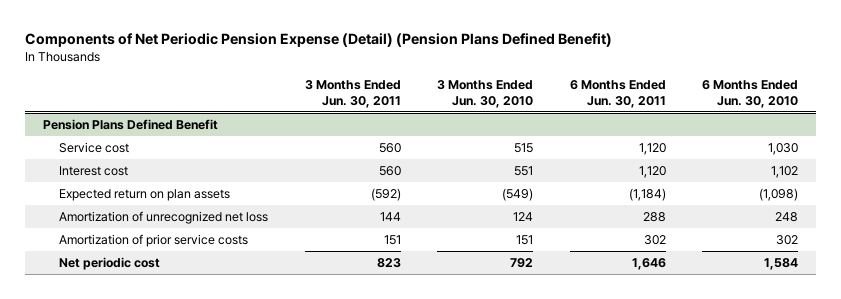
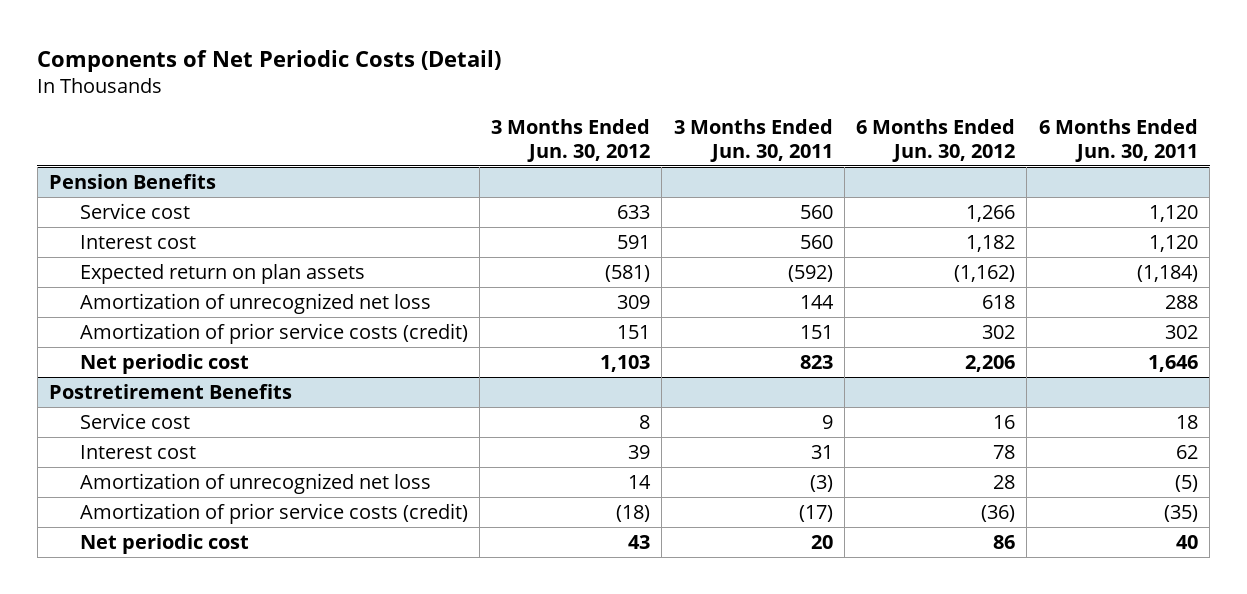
- Components of Net Periodic Pension Expense (Detail) (Pension Plans Defined Benefit)
+ Components of Net Periodic Costs (Detail)
- | 3 Months Ended Jun. 30, 2011 | 3 Months Ended Jun. 30, 2010 | 6 Months Ended Jun. 30, 2011 | 6 Months Ended Jun. 30, 2010
+ | 3 Months Ended Jun. 30, 2012 | 3 Months Ended Jun. 30, 2011 | 6 Months Ended Jun. 30, 2012 | 6 Months Ended Jun. 30, 2011
- Pension Plans Defined Benefit
+ Pension Benefits
- Amortization of prior service costs | 151 | 151 | 302 | 302
+ Amortization of prior service costs (credit) | 151 | 151 | 302 | 302
+ Postretirement Benefits
+ Service cost | 8 | 9 | 16 | 18
+ Interest cost | 39 | 31 | 78 | 62
+ Amortization of unrecognized net loss | 14 | (3) | 28 | (5)
+ Amortization of prior service costs (credit) | (18) | (17) | (36) | (35)
+ Net periodic cost | 43 | 20 | 86 | 40

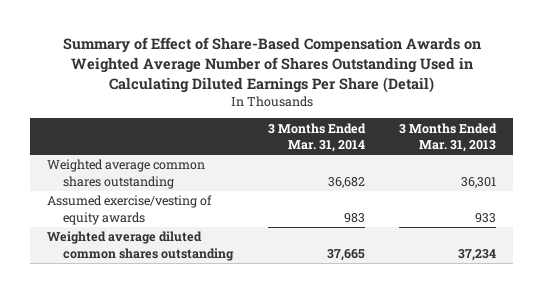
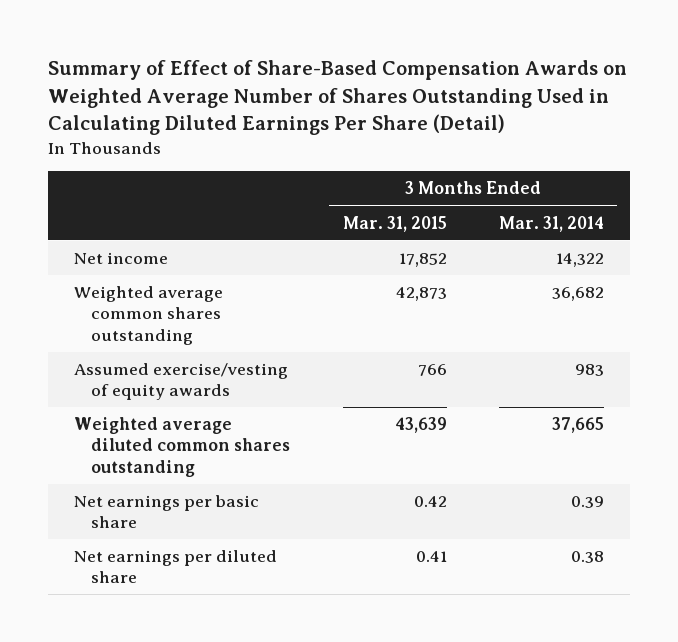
- | 3 Months Ended Mar. 31, 2014 | 3 Months Ended Mar. 31, 2013
+ | 3 Months Ended Mar. 31, 2015 | 3 Months Ended Mar. 31, 2014
+ Net income | 17,852 | 14,322
+ Net earnings per basic share | 0.42 | 0.39
+ Net earnings per diluted share | 0.41 | 0.38

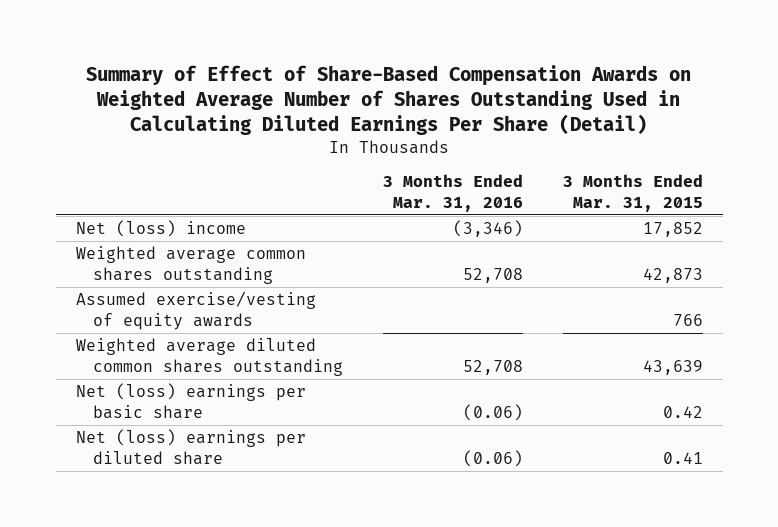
- | 3 Months Ended Mar. 31, 2015 | 3 Months Ended Mar. 31, 2014
+ | 3 Months Ended Mar. 31, 2016 | 3 Months Ended Mar. 31, 2015
- Net income | 17,852 | 14,322
+ Net (loss) income | (3,346) | 17,852
- Net earnings per basic share | 0.42 | 0.39
- Net earnings per diluted share | 0.41 | 0.38
+ Net (loss) earnings per basic share | (0.06) | 0.42
+ Net (loss) earnings per diluted share | (0.06) | 0.41

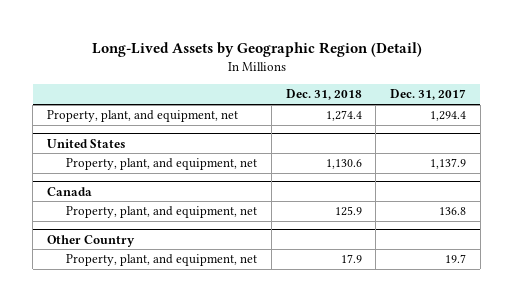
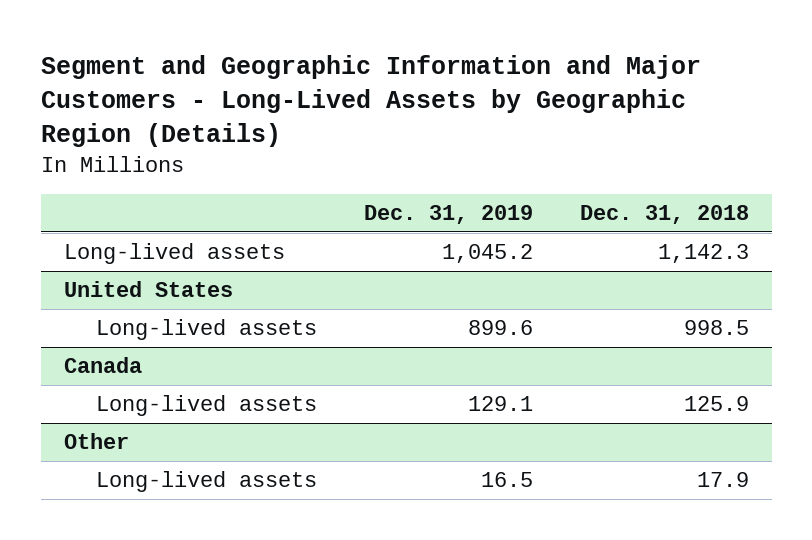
- Long-Lived Assets by Geographic Region (Detail)
+ Segment and Geographic Information and Major Customers - Long-Lived Assets by Geographic Region (Details)
- | Dec. 31, 2018 | Dec. 31, 2017
+ | Dec. 31, 2019 | Dec. 31, 2018
- Property, plant, and equipment, net | 1,274.4 | 1,294.4
+ Long-lived assets | 1,045.2 | 1,142.3
@ United States
- Property, plant, and equipment, net | 1,130.6 | 1,137.9
+ Long-lived assets | 899.6 | 998.5
@ Canada
- Property, plant, and equipment, net | 125.9 | 136.8
- Other Country
- Property, plant, and equipment, net | 17.9 | 19.7
@ Canada
+ Long-lived assets | 129.1 | 125.9
+ Other
+ Long-lived assets | 16.5 | 17.9

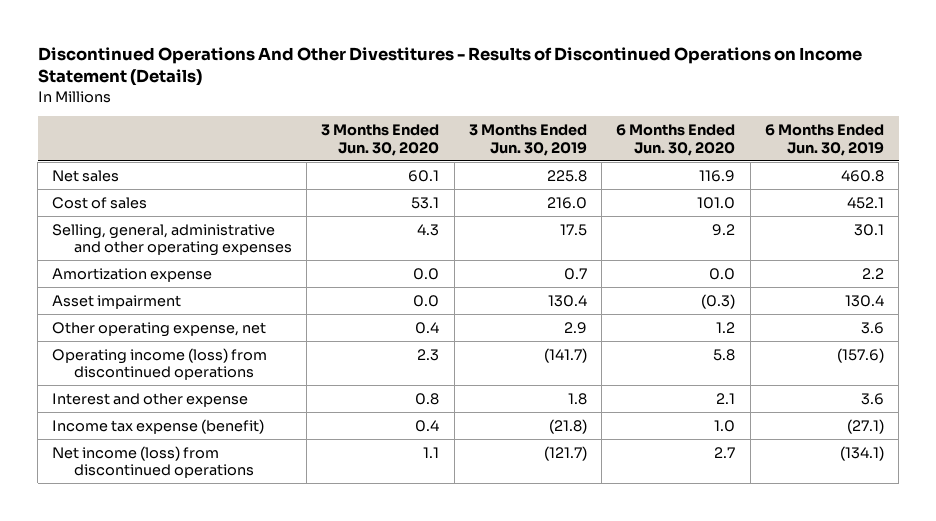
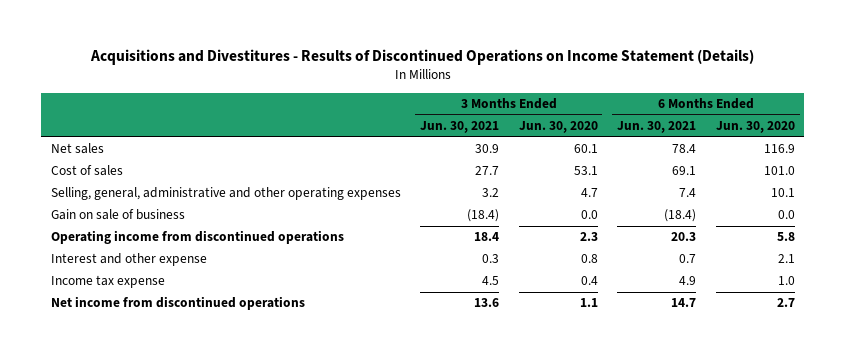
- Discontinued Operations And Other Divestitures - Results of Discontinued Operations on Income Statement (Details)
+ Acquisitions and Divestitures - Results of Discontinued Operations on Income Statement (Details)
- | 3 Months Ended Jun. 30, 2020 | 3 Months Ended Jun. 30, 2019 | 6 Months Ended Jun. 30, 2020 | 6 Months Ended Jun. 30, 2019
+ | 3 Months Ended Jun. 30, 2021 | 3 Months Ended Jun. 30, 2020 | 6 Months Ended Jun. 30, 2021 | 6 Months Ended Jun. 30, 2020
- Selling, general, administrative and other operating expenses | 4.3 | 17.5 | 9.2 | 30.1
- Amortization expense | 0.0 | 0.7 | 0.0 | 2.2
- Asset impairment | 0.0 | 130.4 | (0.3) | 130.4
- Other operating expense, net | 0.4 | 2.9 | 1.2 | 3.6
- Operating income (loss) from discontinued operations | 2.3 | (141.7) | 5.8 | (157.6)
+ Selling, general, administrative and other operating expenses | 3.2 | 4.7 | 7.4 | 10.1
+ Gain on sale of business | (18.4) | 0.0 | (18.4) | 0.0
+ Operating income from discontinued operations | 18.4 | 2.3 | 20.3 | 5.8
- Income tax expense (benefit) | 0.4 | (21.8) | 1.0 | (27.1)
- Net income (loss) from discontinued operations | 1.1 | (121.7) | 2.7 | (134.1)
+ Income tax expense | 4.5 | 0.4 | 4.9 | 1.0
+ Net income from discontinued operations | 13.6 | 1.1 | 14.7 | 2.7

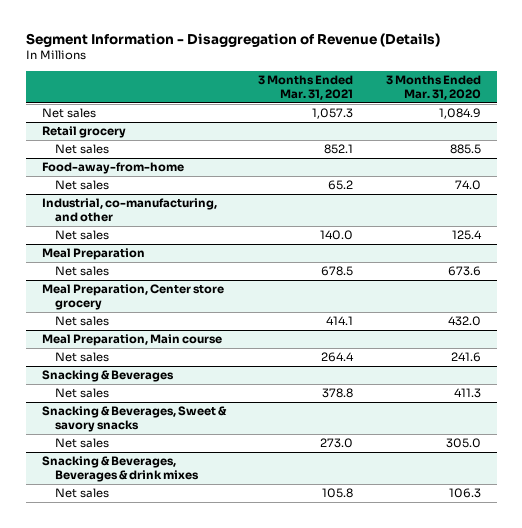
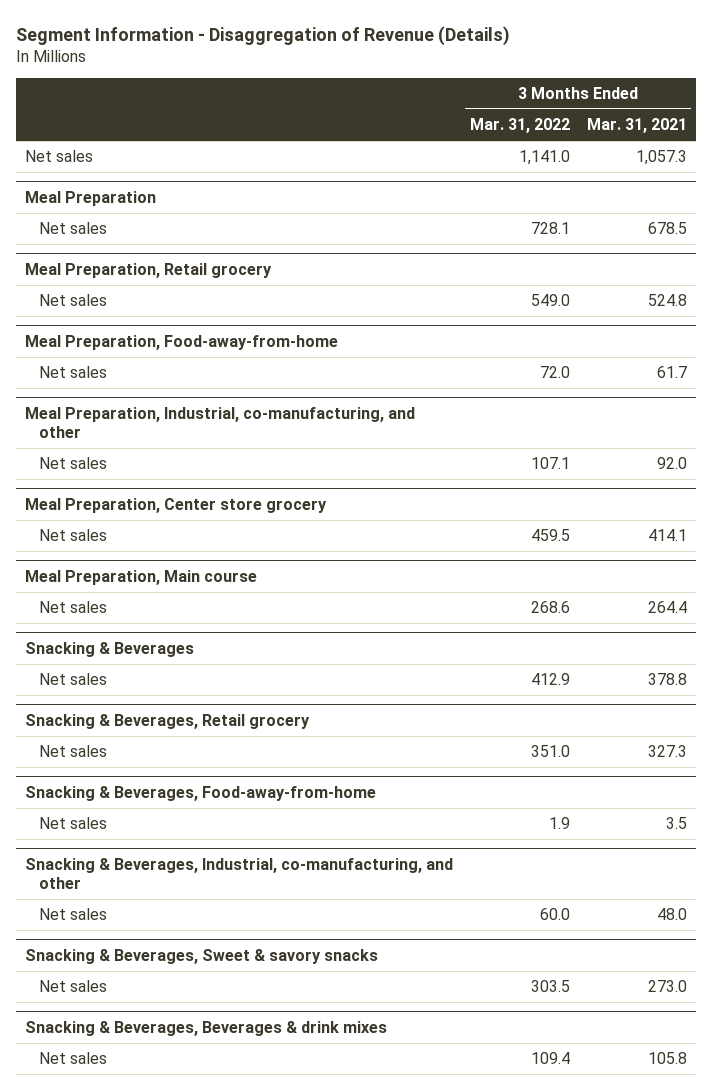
- | 3 Months Ended Mar. 31, 2021 | 3 Months Ended Mar. 31, 2020
+ | 3 Months Ended Mar. 31, 2022 | 3 Months Ended Mar. 31, 2021
- Retail grocery
- Net sales | 852.1 | 885.5
- Food-away-from-home
- Net sales | 65.2 | 74.0
- Industrial, co-manufacturing, and other
- Net sales | 140.0 | 125.4
+ Meal Preparation, Retail grocery
+ Net sales | 549.0 | 524.8
+ Meal Preparation, Food-away-from-home
+ Net sales | 72.0 | 61.7
+ Meal Preparation, Industrial, co-manufacturing, and other
+ Net sales | 107.1 | 92.0
+ Snacking & Beverages, Retail grocery
+ Net sales | 351.0 | 327.3
+ Snacking & Beverages, Food-away-from-home
+ Net sales | 1.9 | 3.5
+ Snacking & Beverages, Industrial, co-manufacturing, and other
+ Net sales | 60.0 | 48.0

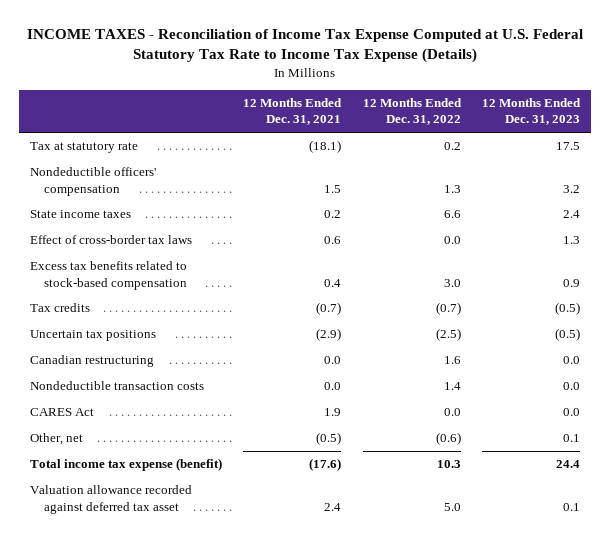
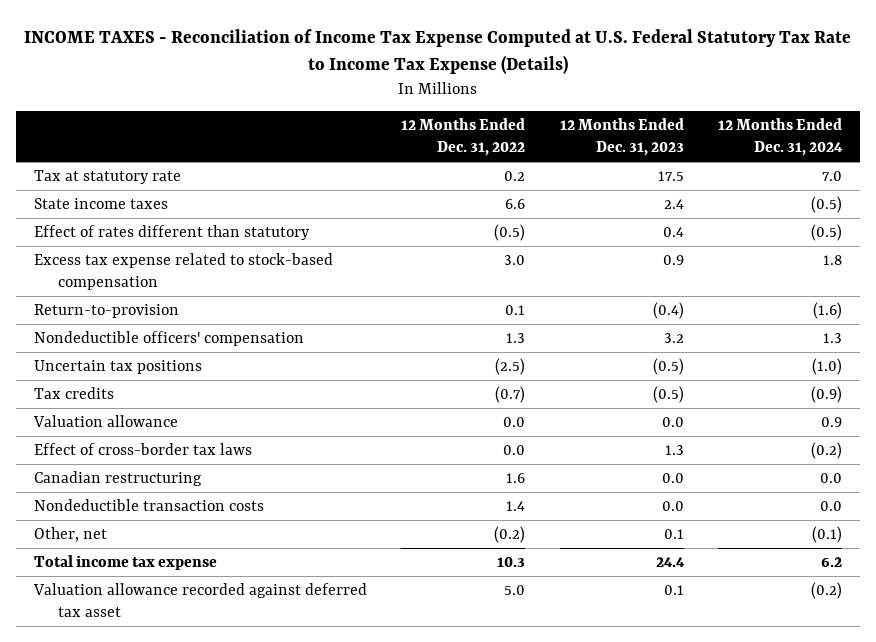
- | 12 Months Ended Dec. 31, 2021 | 12 Months Ended Dec. 31, 2022 | 12 Months Ended Dec. 31, 2023
+ | 12 Months Ended Dec. 31, 2022 | 12 Months Ended Dec. 31, 2023 | 12 Months Ended Dec. 31, 2024
- Excess tax benefits related to stock-based compensation | 0.4 | 3.0 | 0.9
+ Effect of rates different than statutory | (0.5) | 0.4 | (0.5)
+ Excess tax expense related to stock-based compensation | 3.0 | 0.9 | 1.8
+ Return-to-provision | 0.1 | (0.4) | (1.6)
moved down: Nondeductible officers' compensation | 1.3 | 3.2 | 1.3
moved down: Tax credits | (0.7) | (0.5) | (0.9)
+ Valuation allowance | 0.0 | 0.0 | 0.9
moved down: Effect of cross-border tax laws | 0.0 | 1.3 | (0.2)
- CARES Act | 1.9 | 0.0 | 0.0
- Other, net | (0.5) | (0.6) | 0.1
- Total income tax expense (benefit) | (17.6) | 10.3 | 24.4
+ Other, net | (0.2) | 0.1 | (0.1)
+ Total income tax expense | 10.3 | 24.4 | 6.2

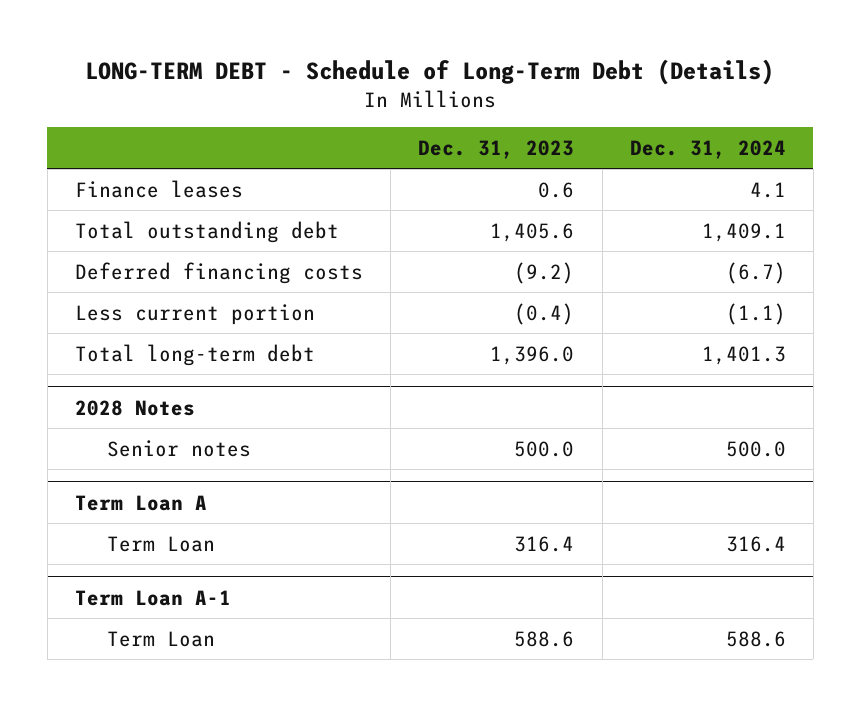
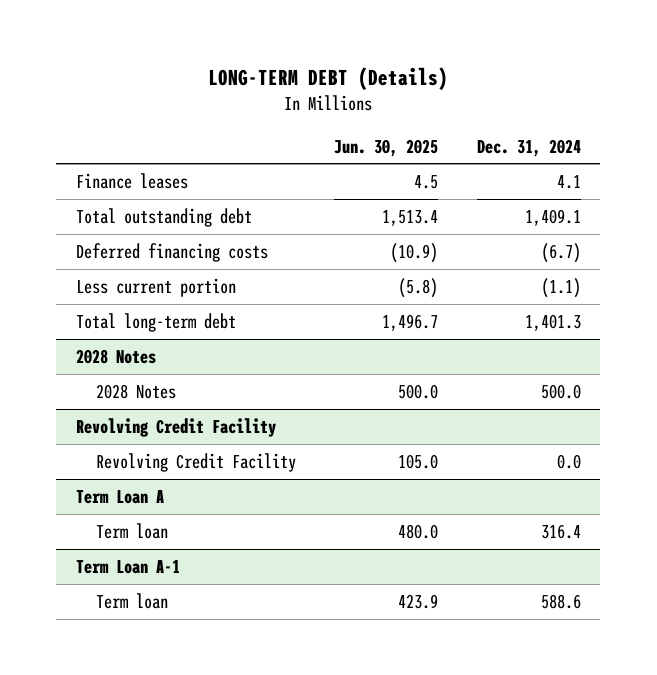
- LONG-TERM DEBT - Schedule of Long-Term Debt (Details)
+ LONG-TERM DEBT (Details)
- | Dec. 31, 2023 | Dec. 31, 2024
+ | Jun. 30, 2025 | Dec. 31, 2024
@ 2028 Notes
- Senior notes | 500.0 | 500.0
+ 2028 Notes | 500.0 | 500.0
+ Revolving Credit Facility
+ Revolving Credit Facility | 105.0 | 0.0
@ Term Loan A
- Term Loan | 316.4 | 316.4
+ Term loan | 480.0 | 316.4
@ Term Loan A-1
- Term Loan | 588.6 | 588.6
+ Term loan | 423.9 | 588.6

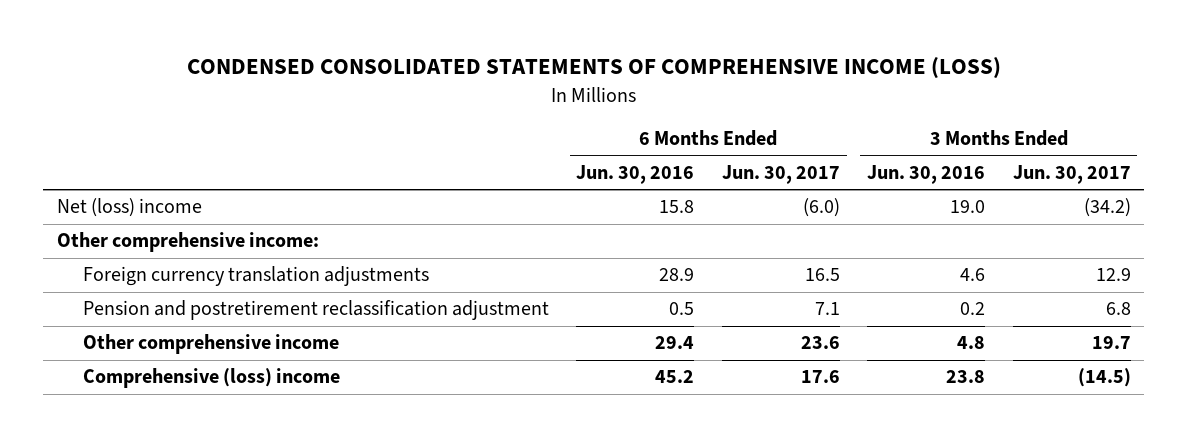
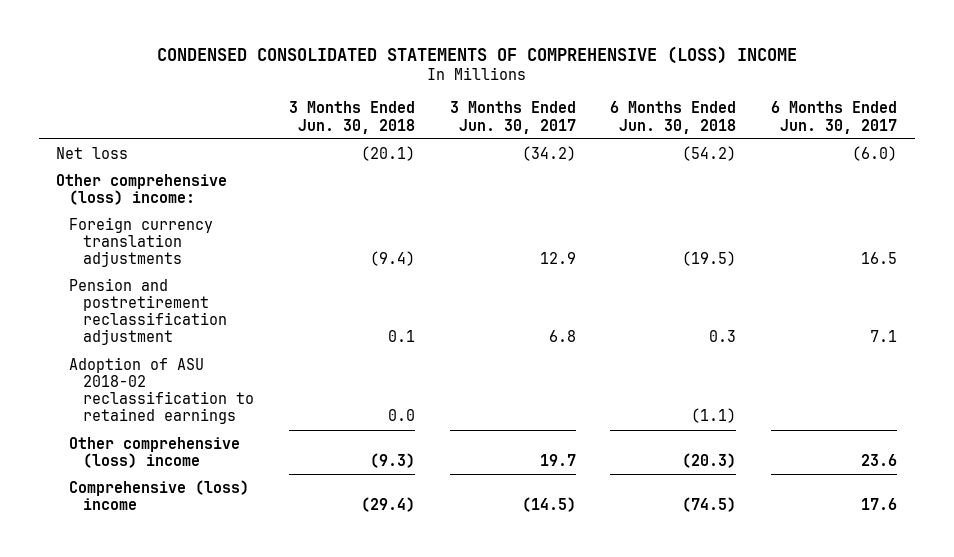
- CONDENSED CONSOLIDATED STATEMENTS OF COMPREHENSIVE INCOME (LOSS)
+ CONDENSED CONSOLIDATED STATEMENTS OF COMPREHENSIVE (LOSS) INCOME
- | 6 Months Ended Jun. 30, 2016 | 6 Months Ended Jun. 30, 2017 | 3 Months Ended Jun. 30, 2016 | 3 Months Ended Jun. 30, 2017
+ | 3 Months Ended Jun. 30, 2018 | 3 Months Ended Jun. 30, 2017 | 6 Months Ended Jun. 30, 2018 | 6 Months Ended Jun. 30, 2017
- Net (loss) income | 15.8 | (6.0) | 19.0 | (34.2)
- Other comprehensive income:
+ Net loss | (20.1) | (34.2) | (54.2) | (6.0)
+ Other comprehensive (loss) income:
- Other comprehensive income | 29.4 | 23.6 | 4.8 | 19.7
+ Adoption of ASU 2018-02 reclassification to retained earnings | 0.0 | | (1.1) |
+ Other comprehensive (loss) income | (9.3) | 19.7 | (20.3) | 23.6

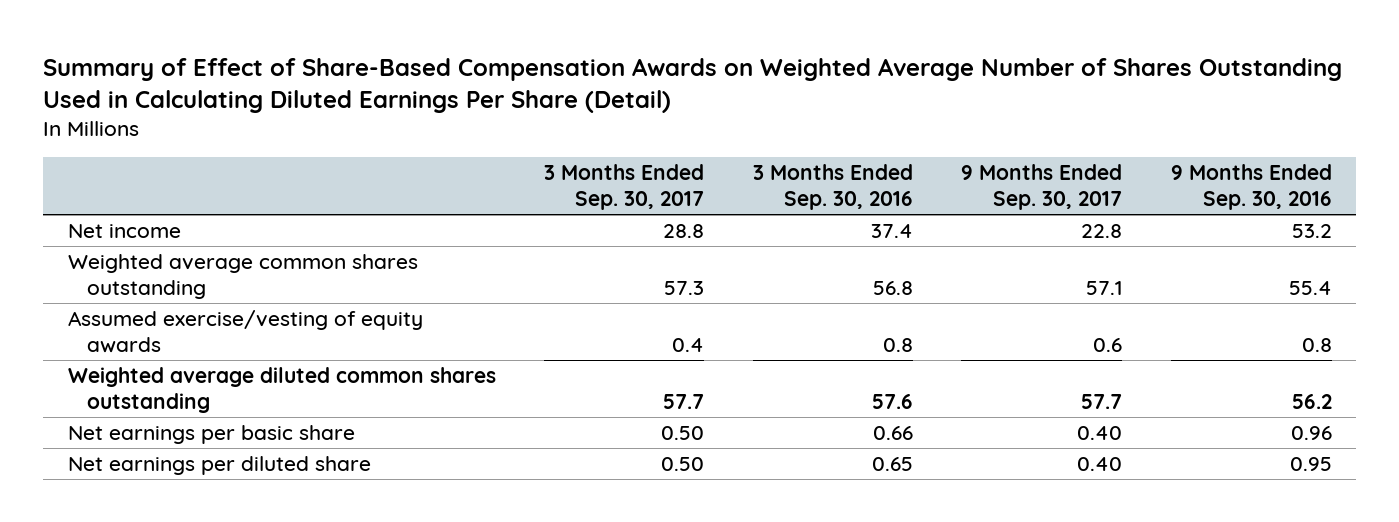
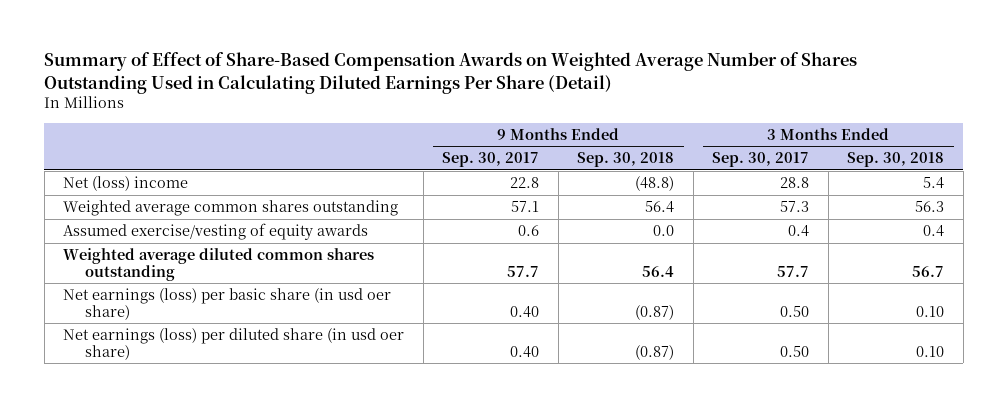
- | 3 Months Ended Sep. 30, 2017 | 3 Months Ended Sep. 30, 2016 | 9 Months Ended Sep. 30, 2017 | 9 Months Ended Sep. 30, 2016
+ | 9 Months Ended Sep. 30, 2017 | 9 Months Ended Sep. 30, 2018 | 3 Months Ended Sep. 30, 2017 | 3 Months Ended Sep. 30, 2018
- Net income | 28.8 | 37.4 | 22.8 | 53.2
+ Net (loss) income | 22.8 | (48.8) | 28.8 | 5.4
- Net earnings per basic share | 0.50 | 0.66 | 0.40 | 0.96
- Net earnings per diluted share | 0.50 | 0.65 | 0.40 | 0.95
+ Net earnings (loss) per basic share (in usd oer share) | 0.40 | (0.87) | 0.50 | 0.10
+ Net earnings (loss) per diluted share (in usd oer share) | 0.40 | (0.87) | 0.50 | 0.10

